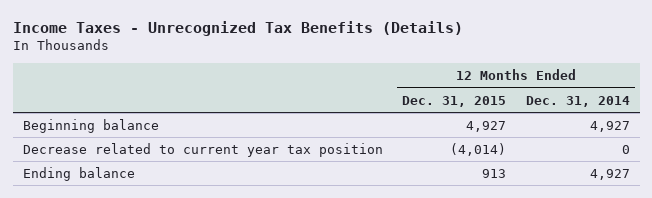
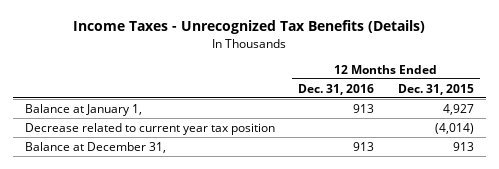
- | 12 Months Ended Dec. 31, 2015 | 12 Months Ended Dec. 31, 2014
+ | 12 Months Ended Dec. 31, 2016 | 12 Months Ended Dec. 31, 2015
- Beginning balance | 4,927 | 4,927
+ Balance at January 1, | 913 | 4,927
- Ending balance | 913 | 4,927
+ Balance at December 31, | 913 | 913

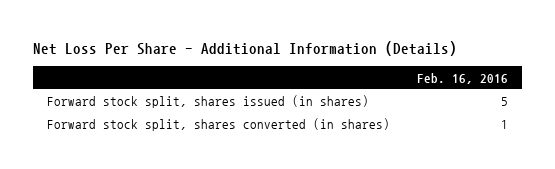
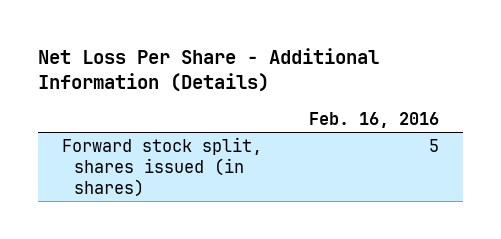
- Forward stock split, shares converted (in shares) | 1

